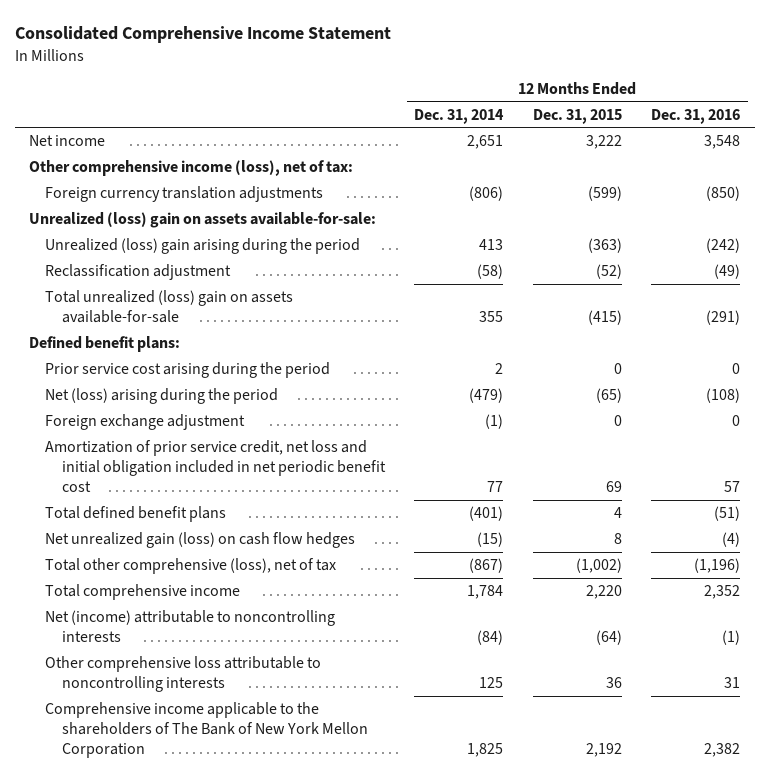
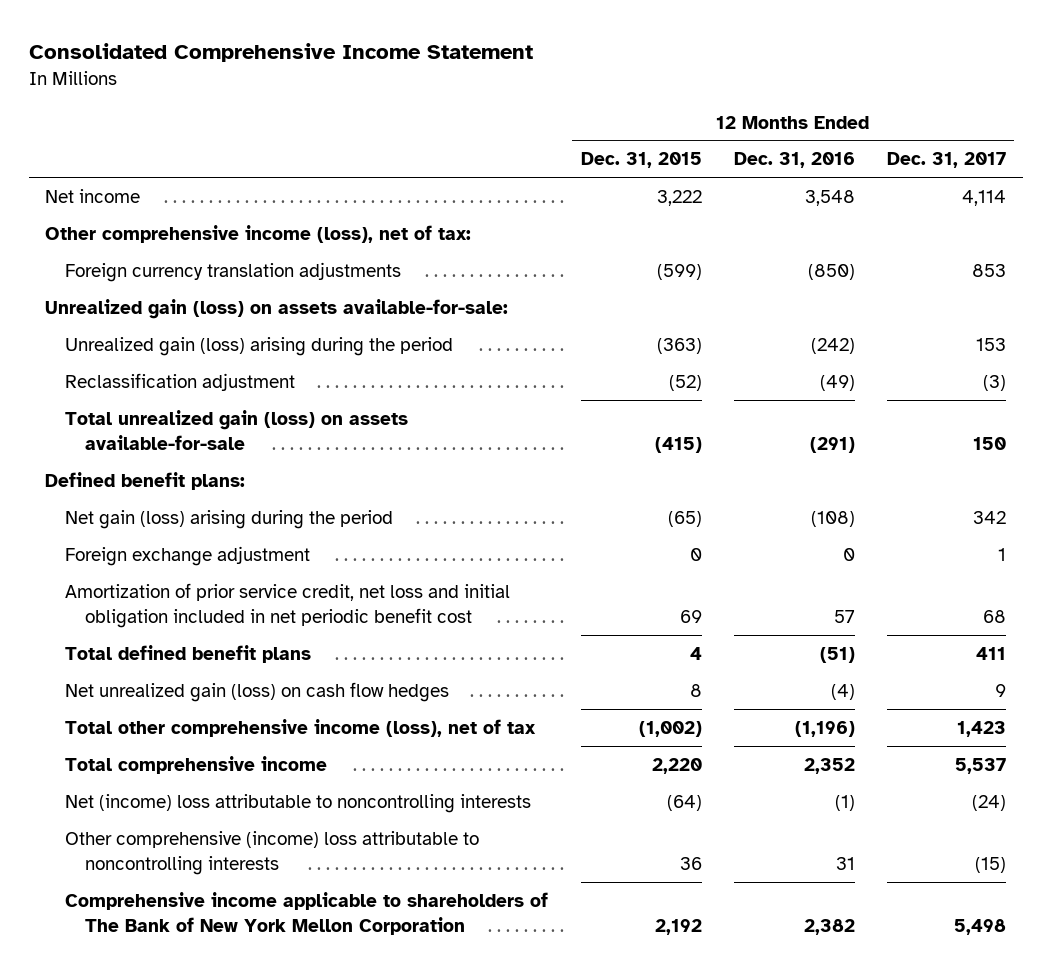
- | 12 Months Ended Dec. 31, 2014 | 12 Months Ended Dec. 31, 2015 | 12 Months Ended Dec. 31, 2016
+ | 12 Months Ended Dec. 31, 2015 | 12 Months Ended Dec. 31, 2016 | 12 Months Ended Dec. 31, 2017
- Unrealized (loss) gain on assets available-for-sale:
- Unrealized (loss) gain arising during the period | 413 | (363) | (242)
+ Unrealized gain (loss) on assets available-for-sale:
+ Unrealized gain (loss) arising during the period | (363) | (242) | 153
- Total unrealized (loss) gain on assets available-for-sale | 355 | (415) | (291)
+ Total unrealized gain (loss) on assets available-for-sale | (415) | (291) | 150
- Prior service cost arising during the period | 2 | 0 | 0
- Net (loss) arising during the period | (479) | (65) | (108)
+ Net gain (loss) arising during the period | (65) | (108) | 342
- Total other comprehensive (loss), net of tax | (867) | (1,002) | (1,196)
+ Total other comprehensive income (loss), net of tax | (1,002) | (1,196) | 1,423
- Net (income) attributable to noncontrolling interests | (84) | (64) | (1)
- Other comprehensive loss attributable to noncontrolling interests | 125 | 36 | 31
- Comprehensive income applicable to the shareholders of The Bank of New York Mellon Corporation | 1,825 | 2,192 | 2,382
+ Net (income) loss attributable to noncontrolling interests | (64) | (1) | (24)
+ Other comprehensive (income) loss attributable to noncontrolling interests | 36 | 31 | (15)
+ Comprehensive income applicable to shareholders of The Bank of New York Mellon Corporation | 2,192 | 2,382 | 5,498

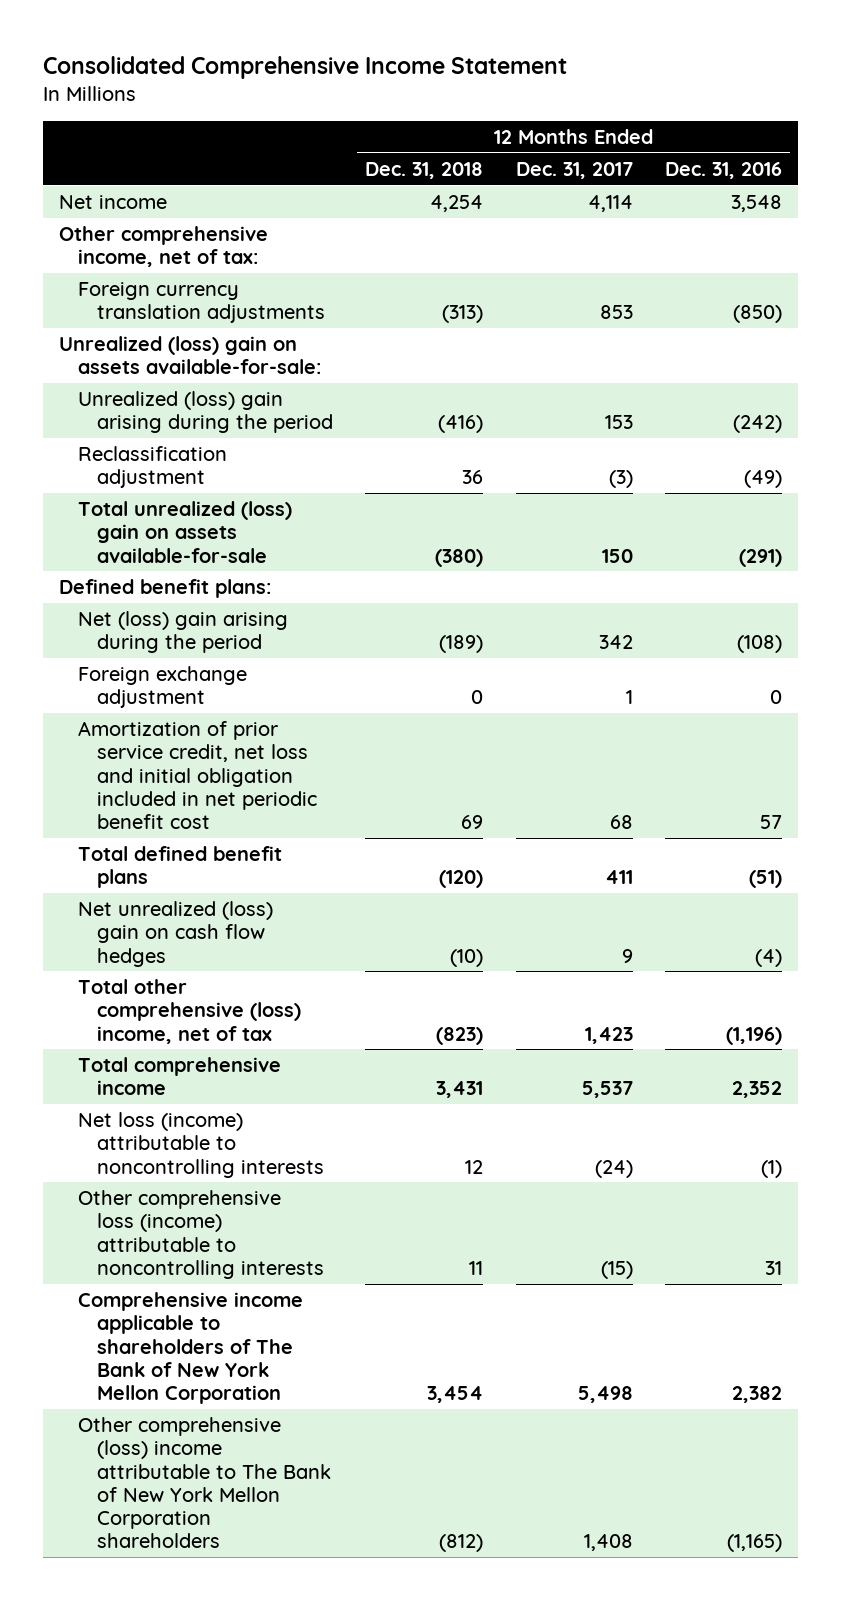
- | 12 Months Ended Dec. 31, 2015 | 12 Months Ended Dec. 31, 2016 | 12 Months Ended Dec. 31, 2017
+ | 12 Months Ended Dec. 31, 2018 | 12 Months Ended Dec. 31, 2017 | 12 Months Ended Dec. 31, 2016
- Other comprehensive income (loss), net of tax:
+ Other comprehensive income, net of tax:
- Unrealized gain (loss) on assets available-for-sale:
- Unrealized gain (loss) arising during the period | (363) | (242) | 153
+ Unrealized (loss) gain on assets available-for-sale:
+ Unrealized (loss) gain arising during the period | (416) | 153 | (242)
- Total unrealized gain (loss) on assets available-for-sale | (415) | (291) | 150
+ Total unrealized (loss) gain on assets available-for-sale | (380) | 150 | (291)
- Net gain (loss) arising during the period | (65) | (108) | 342
+ Net (loss) gain arising during the period | (189) | 342 | (108)
- Net unrealized gain (loss) on cash flow hedges | 8 | (4) | 9
- Total other comprehensive income (loss), net of tax | (1,002) | (1,196) | 1,423
+ Net unrealized (loss) gain on cash flow hedges | (10) | 9 | (4)
+ Total other comprehensive (loss) income, net of tax | (823) | 1,423 | (1,196)
- Net (income) loss attributable to noncontrolling interests | (64) | (1) | (24)
- Other comprehensive (income) loss attributable to noncontrolling interests | 36 | 31 | (15)
+ Net loss (income) attributable to noncontrolling interests | 12 | (24) | (1)
+ Other comprehensive loss (income) attributable to noncontrolling interests | 11 | (15) | 31
+ Other comprehensive (loss) income attributable to The Bank of New York Mellon Corporation shareholders | (812) | 1,408 | (1,165)

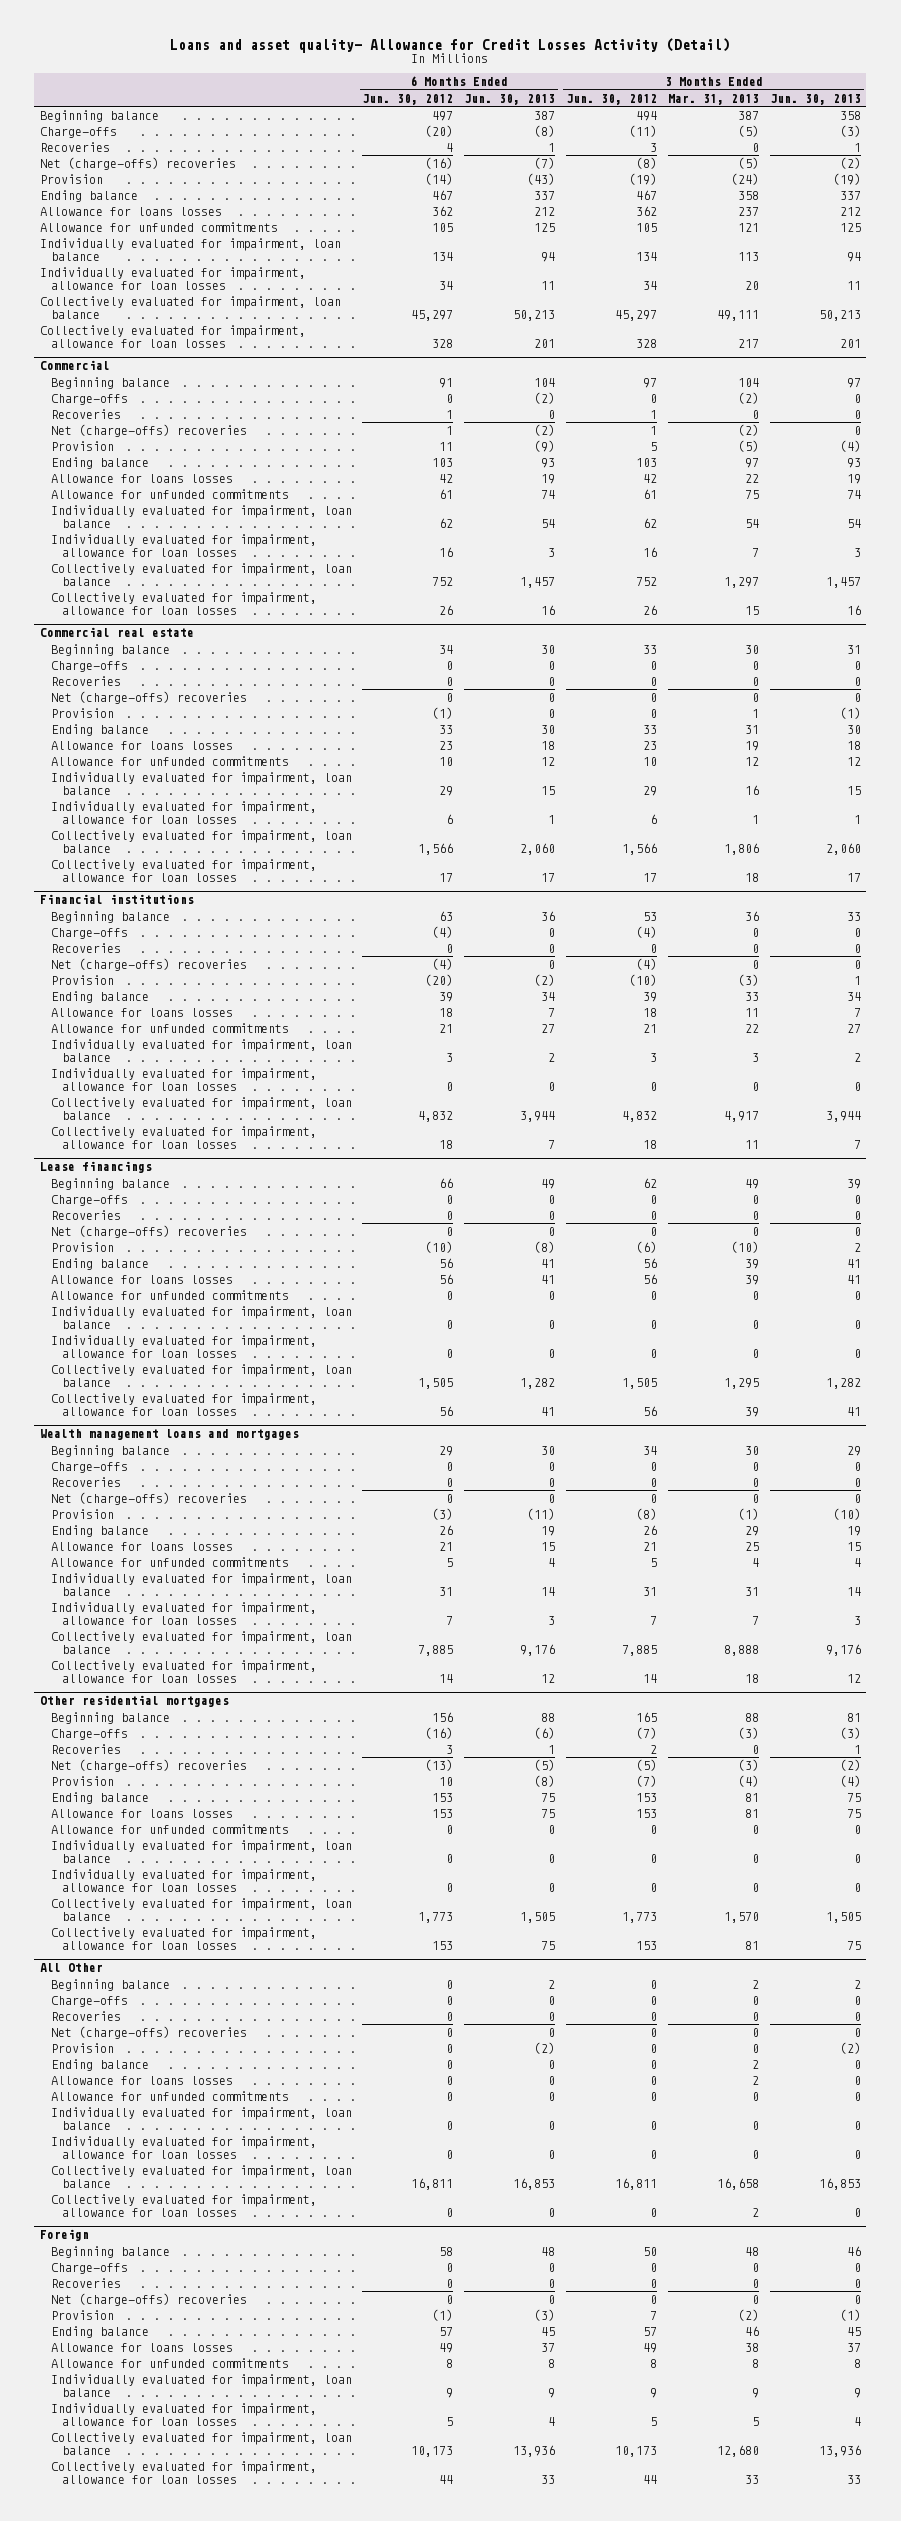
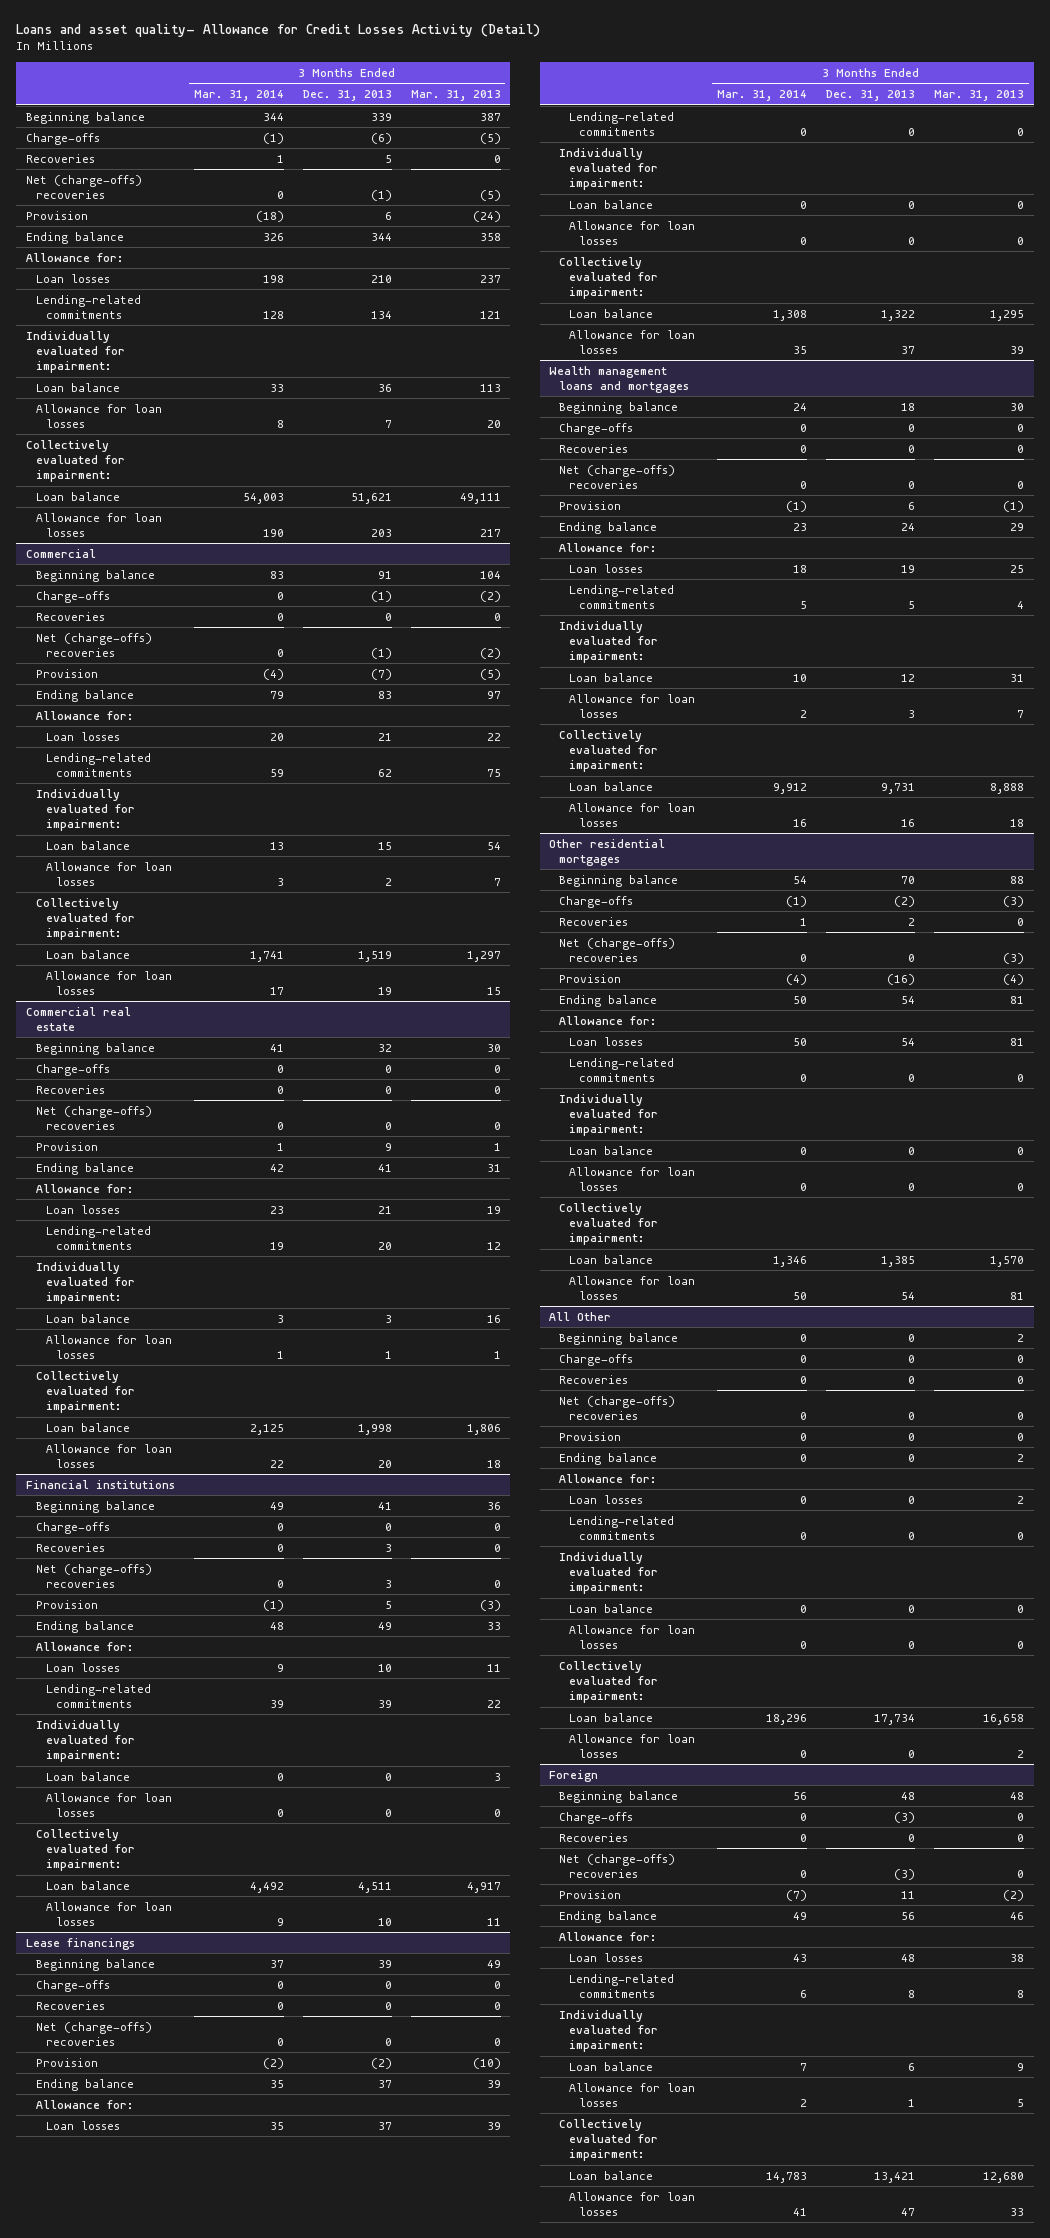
- | 6 Months Ended Jun. 30, 2012 | 6 Months Ended Jun. 30, 2013 | 3 Months Ended Jun. 30, 2012 | 3 Months Ended Mar. 31, 2013 | 3 Months Ended Jun. 30, 2013
+ | 3 Months Ended Mar. 31, 2014 | 3 Months Ended Dec. 31, 2013 | 3 Months Ended Mar. 31, 2013
- Allowance for loans losses | 362 | 212 | 362 | 237 | 212
- Allowance for unfunded commitments | 105 | 125 | 105 | 121 | 125
- Individually evaluated for impairment, loan balance | 134 | 94 | 134 | 113 | 94
- Individually evaluated for impairment, allowance for loan losses | 34 | 11 | 34 | 20 | 11
- Collectively evaluated for impairment, loan balance | 45,297 | 50,213 | 45,297 | 49,111 | 50,213
- Collectively evaluated for impairment, allowance for loan losses | 328 | 201 | 328 | 217 | 201
+ Allowance for:
+ Loan losses | 198 | 210 | 237
+ Lending-related commitments | 128 | 134 | 121
+ Individually evaluated for impairment:
+ Loan balance | 33 | 36 | 113
+ Allowance for loan losses | 8 | 7 | 20
+ Collectively evaluated for impairment:
+ Loan balance | 54,003 | 51,621 | 49,111
+ Allowance for loan losses | 190 | 203 | 217
@ Commercial
- Allowance for loans losses | 42 | 19 | 42 | 22 | 19
- Allowance for unfunded commitments | 61 | 74 | 61 | 75 | 74
- Individually evaluated for impairment, loan balance | 62 | 54 | 62 | 54 | 54
- Individually evaluated for impairment, allowance for loan losses | 16 | 3 | 16 | 7 | 3
- Collectively evaluated for impairment, loan balance | 752 | 1,457 | 752 | 1,297 | 1,457
- Collectively evaluated for impairment, allowance for loan losses | 26 | 16 | 26 | 15 | 16
+ Allowance for:
+ Loan losses | 20 | 21 | 22
+ Lending-related commitments | 59 | 62 | 75
+ Individually evaluated for impairment:
+ Loan balance | 13 | 15 | 54
+ Allowance for loan losses | 3 | 2 | 7
+ Collectively evaluated for impairment:
+ Loan balance | 1,741 | 1,519 | 1,297
+ Allowance for loan losses | 17 | 19 | 15
@ Commercial real estate
- Allowance for loans losses | 23 | 18 | 23 | 19 | 18
- Allowance for unfunded commitments | 10 | 12 | 10 | 12 | 12
- Individually evaluated for impairment, loan balance | 29 | 15 | 29 | 16 | 15
- Individually evaluated for impairment, allowance for loan losses | 6 | 1 | 6 | 1 | 1
- Collectively evaluated for impairment, loan balance | 1,566 | 2,060 | 1,566 | 1,806 | 2,060
- Collectively evaluated for impairment, allowance for loan losses | 17 | 17 | 17 | 18 | 17
+ Allowance for:
+ Loan losses | 23 | 21 | 19
+ Lending-related commitments | 19 | 20 | 12
+ Individually evaluated for impairment:
+ Loan balance | 3 | 3 | 16
+ Allowance for loan losses | 1 | 1 | 1
+ Collectively evaluated for impairment:
+ Loan balance | 2,125 | 1,998 | 1,806
+ Allowance for loan losses | 22 | 20 | 18
@ Financial institutions
- Allowance for loans losses | 18 | 7 | 18 | 11 | 7
- Allowance for unfunded commitments | 21 | 27 | 21 | 22 | 27
- Individually evaluated for impairment, loan balance | 3 | 2 | 3 | 3 | 2
- Individually evaluated for impairment, allowance for loan losses | 0 | 0 | 0 | 0 | 0
- Collectively evaluated for impairment, loan balance | 4,832 | 3,944 | 4,832 | 4,917 | 3,944
- Collectively evaluated for impairment, allowance for loan losses | 18 | 7 | 18 | 11 | 7
+ Allowance for:
+ Loan losses | 9 | 10 | 11
+ Lending-related commitments | 39 | 39 | 22
+ Individually evaluated for impairment:
+ Loan balance | 0 | 0 | 3
+ Allowance for loan losses | 0 | 0 | 0
+ Collectively evaluated for impairment:
+ Loan balance | 4,492 | 4,511 | 4,917
+ Allowance for loan losses | 9 | 10 | 11
@ Lease financings
- Allowance for loans losses | 56 | 41 | 56 | 39 | 41
- Allowance for unfunded commitments | 0 | 0 | 0 | 0 | 0
- Individually evaluated for impairment, loan balance | 0 | 0 | 0 | 0 | 0
- Individually evaluated for impairment, allowance for loan losses | 0 | 0 | 0 | 0 | 0
- Collectively evaluated for impairment, loan balance | 1,505 | 1,282 | 1,505 | 1,295 | 1,282
- Collectively evaluated for impairment, allowance for loan losses | 56 | 41 | 56 | 39 | 41
+ Allowance for:
+ Loan losses | 35 | 37 | 39
+ Lending-related commitments | 0 | 0 | 0
+ Individually evaluated for impairment:
+ Loan balance | 0 | 0 | 0
+ Allowance for loan losses | 0 | 0 | 0
+ Collectively evaluated for impairment:
+ Loan balance | 1,308 | 1,322 | 1,295
+ Allowance for loan losses | 35 | 37 | 39
@ Wealth management loans and mortgages
- Allowance for loans losses | 21 | 15 | 21 | 25 | 15
- Allowance for unfunded commitments | 5 | 4 | 5 | 4 | 4
- Individually evaluated for impairment, loan balance | 31 | 14 | 31 | 31 | 14
- Individually evaluated for impairment, allowance for loan losses | 7 | 3 | 7 | 7 | 3
- Collectively evaluated for impairment, loan balance | 7,885 | 9,176 | 7,885 | 8,888 | 9,176
- Collectively evaluated for impairment, allowance for loan losses | 14 | 12 | 14 | 18 | 12
+ Allowance for:
+ Loan losses | 18 | 19 | 25
+ Lending-related commitments | 5 | 5 | 4
+ Individually evaluated for impairment:
+ Loan balance | 10 | 12 | 31
+ Allowance for loan losses | 2 | 3 | 7
+ Collectively evaluated for impairment:
+ Loan balance | 9,912 | 9,731 | 8,888
+ Allowance for loan losses | 16 | 16 | 18
@ Other residential mortgages
- Allowance for loans losses | 153 | 75 | 153 | 81 | 75
- Allowance for unfunded commitments | 0 | 0 | 0 | 0 | 0
- Individually evaluated for impairment, loan balance | 0 | 0 | 0 | 0 | 0
- Individually evaluated for impairment, allowance for loan losses | 0 | 0 | 0 | 0 | 0
- Collectively evaluated for impairment, loan balance | 1,773 | 1,505 | 1,773 | 1,570 | 1,505
- Collectively evaluated for impairment, allowance for loan losses | 153 | 75 | 153 | 81 | 75
+ Allowance for:
+ Loan losses | 50 | 54 | 81
+ Lending-related commitments | 0 | 0 | 0
+ Individually evaluated for impairment:
+ Loan balance | 0 | 0 | 0
+ Allowance for loan losses | 0 | 0 | 0
+ Collectively evaluated for impairment:
+ Loan balance | 1,346 | 1,385 | 1,570
+ Allowance for loan losses | 50 | 54 | 81
@ All Other
- Allowance for loans losses | 0 | 0 | 0 | 2 | 0
- Allowance for unfunded commitments | 0 | 0 | 0 | 0 | 0
- Individually evaluated for impairment, loan balance | 0 | 0 | 0 | 0 | 0
- Individually evaluated for impairment, allowance for loan losses | 0 | 0 | 0 | 0 | 0
- Collectively evaluated for impairment, loan balance | 16,811 | 16,853 | 16,811 | 16,658 | 16,853
- Collectively evaluated for impairment, allowance for loan losses | 0 | 0 | 0 | 2 | 0
+ Allowance for:
+ Loan losses | 0 | 0 | 2
+ Lending-related commitments | 0 | 0 | 0
+ Individually evaluated for impairment:
+ Loan balance | 0 | 0 | 0
+ Allowance for loan losses | 0 | 0 | 0
+ Collectively evaluated for impairment:
+ Loan balance | 18,296 | 17,734 | 16,658
+ Allowance for loan losses | 0 | 0 | 2
@ Foreign
- Allowance for loans losses | 49 | 37 | 49 | 38 | 37
- Allowance for unfunded commitments | 8 | 8 | 8 | 8 | 8
- Individually evaluated for impairment, loan balance | 9 | 9 | 9 | 9 | 9
- Individually evaluated for impairment, allowance for loan losses | 5 | 4 | 5 | 5 | 4
- Collectively evaluated for impairment, loan balance | 10,173 | 13,936 | 10,173 | 12,680 | 13,936
- Collectively evaluated for impairment, allowance for loan losses | 44 | 33 | 44 | 33 | 33
+ Allowance for:
+ Loan losses | 43 | 48 | 38
+ Lending-related commitments | 6 | 8 | 8
+ Individually evaluated for impairment:
+ Loan balance | 7 | 6 | 9
+ Allowance for loan losses | 2 | 1 | 5
+ Collectively evaluated for impairment:
+ Loan balance | 14,783 | 13,421 | 12,680
+ Allowance for loan losses | 41 | 47 | 33

